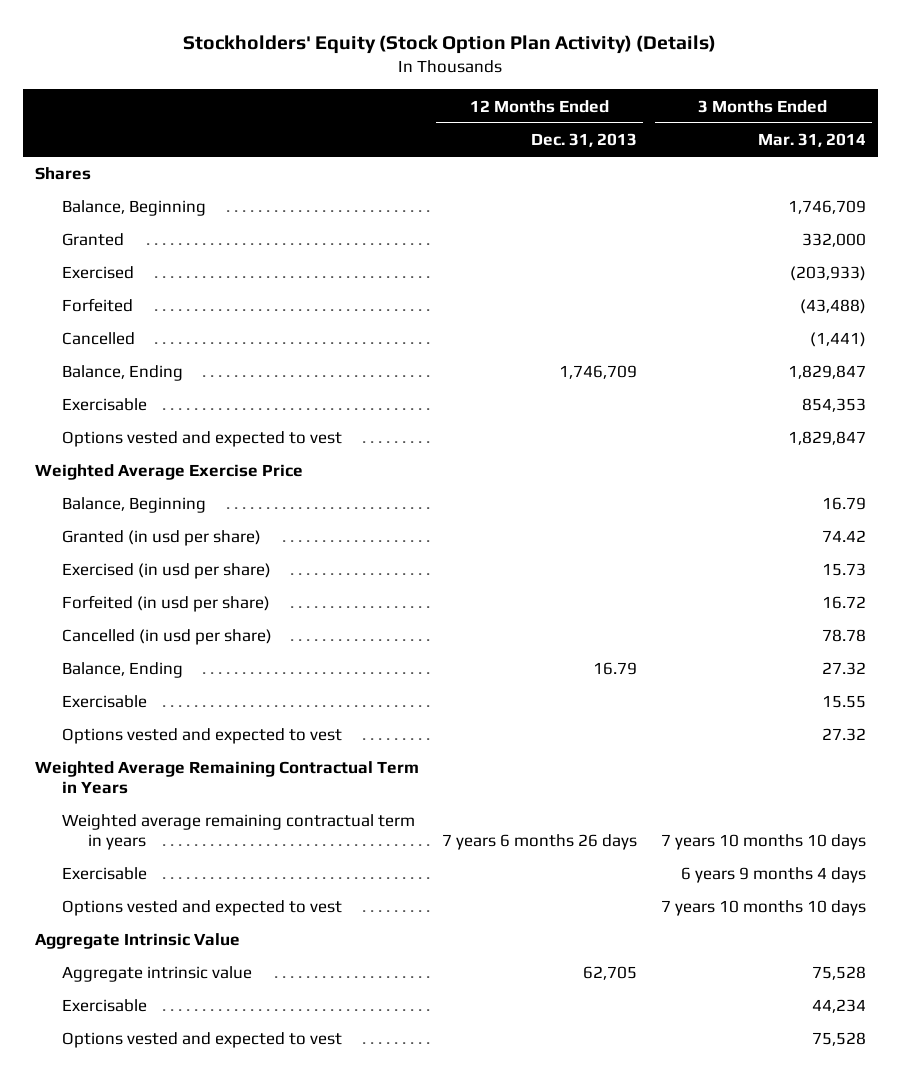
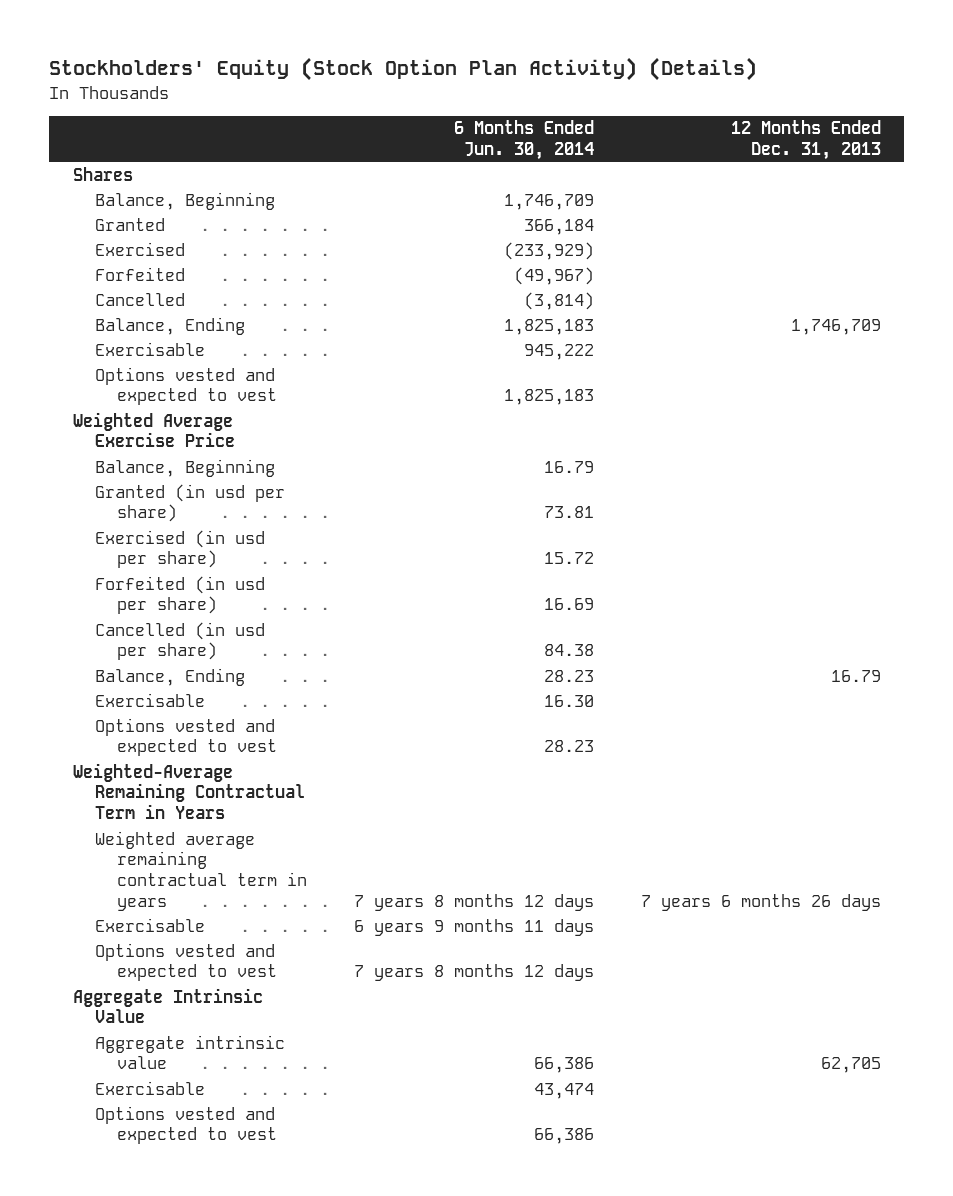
- | 12 Months Ended Dec. 31, 2013 | 3 Months Ended Mar. 31, 2014
+ | 6 Months Ended Jun. 30, 2014 | 12 Months Ended Dec. 31, 2013
- Weighted Average Remaining Contractual Term in Years
+ Weighted-Average Remaining Contractual Term in Years

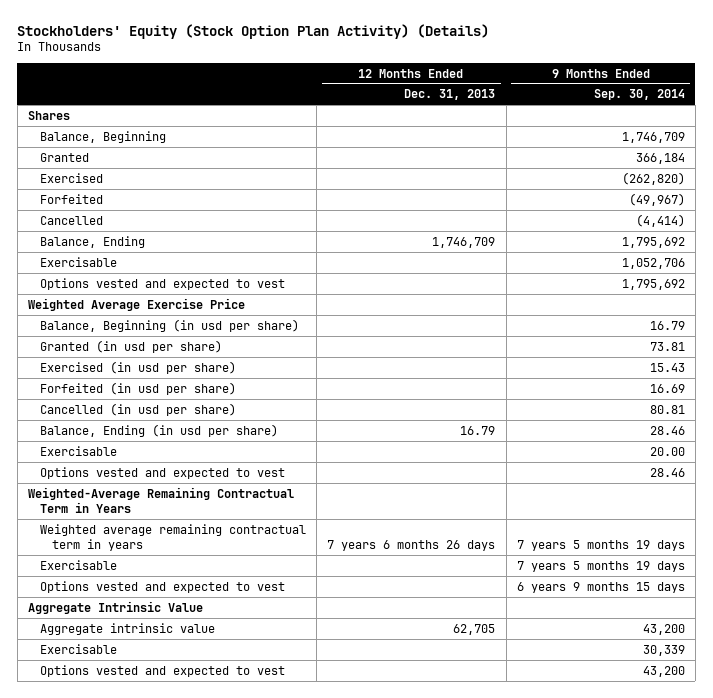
- | 6 Months Ended Jun. 30, 2014 | 12 Months Ended Dec. 31, 2013
+ | 12 Months Ended Dec. 31, 2013 | 9 Months Ended Sep. 30, 2014
- Balance, Beginning | 16.79 |
+ Balance, Beginning (in usd per share) | | 16.79
- Balance, Ending | 28.23 | 16.79
+ Balance, Ending (in usd per share) | 16.79 | 28.46

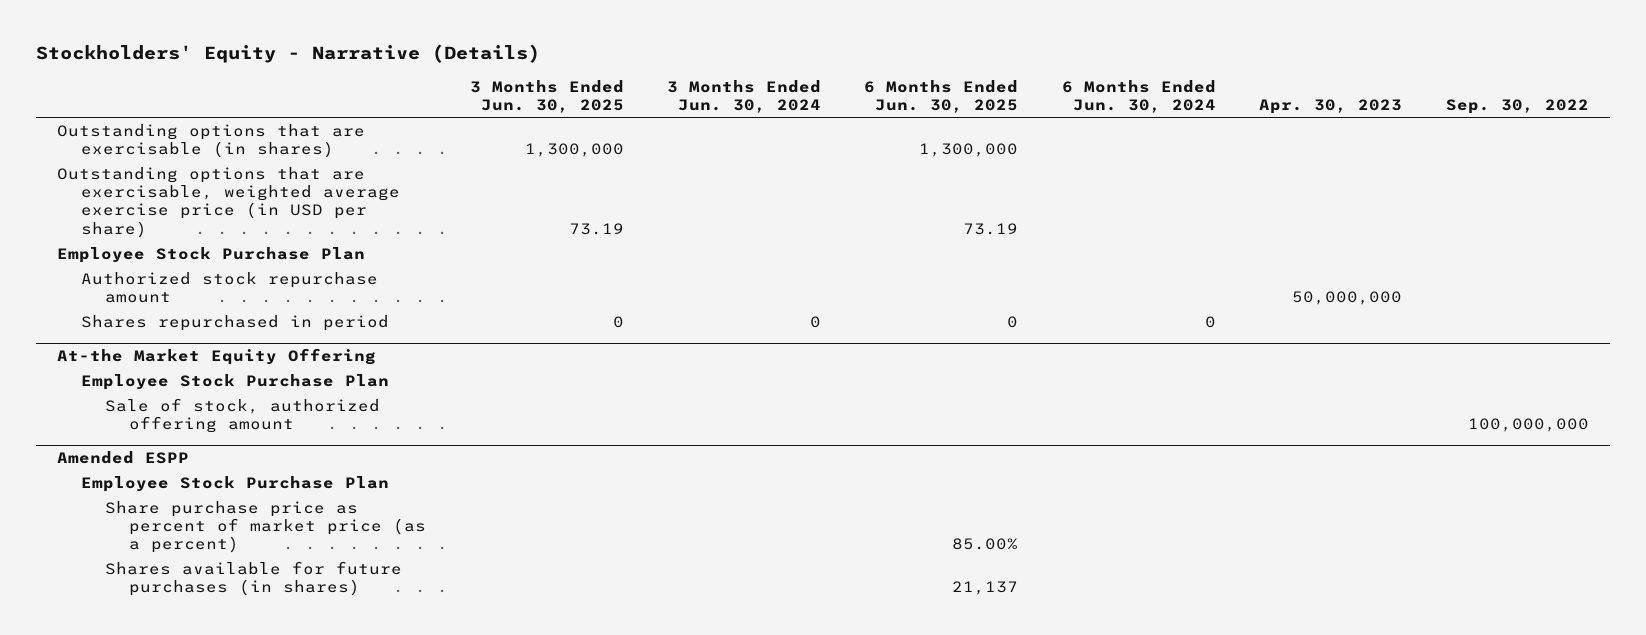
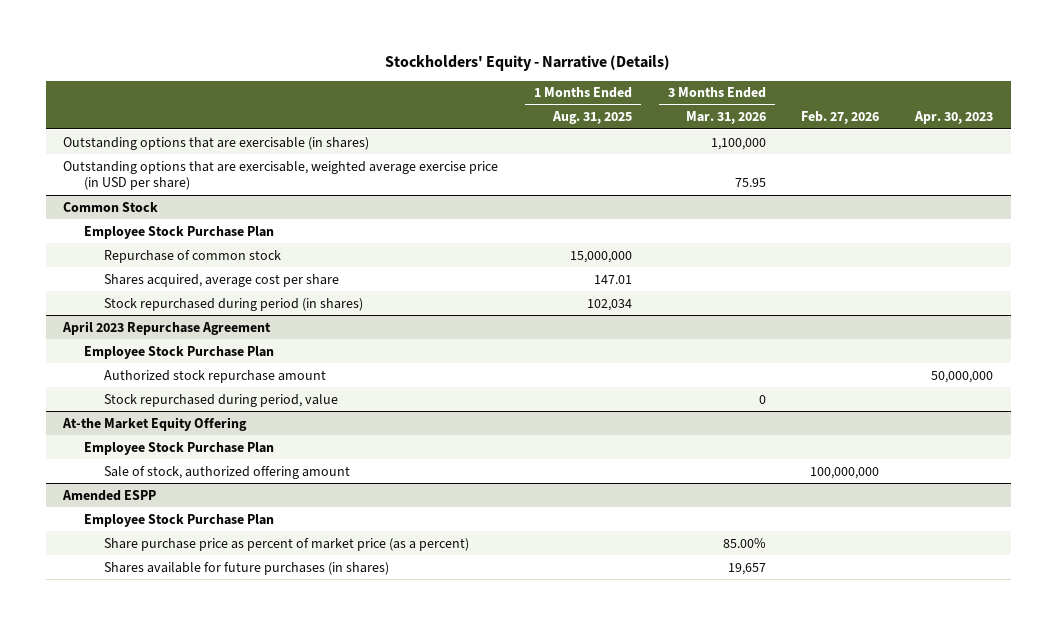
- | 3 Months Ended Jun. 30, 2025 | 3 Months Ended Jun. 30, 2024 | 6 Months Ended Jun. 30, 2025 | 6 Months Ended Jun. 30, 2024 | Apr. 30, 2023 | Sep. 30, 2022
+ | 1 Months Ended Aug. 31, 2025 | 3 Months Ended Mar. 31, 2026 | Feb. 27, 2026 | Apr. 30, 2023
- Employee Stock Purchase Plan
- Authorized stock repurchase amount | | | | | 50,000,000 |
- Shares repurchased in period | 0 | 0 | 0 | 0 | |
+ Common Stock
+ Employee Stock Purchase Plan
+ Repurchase of common stock | 15,000,000 | | |
+ Shares acquired, average cost per share | 147.01 | | |
+ Stock repurchased during period (in shares) | 102,034 | | |
+ April 2023 Repurchase Agreement
+ Employee Stock Purchase Plan
+ Authorized stock repurchase amount | | | | 50,000,000
+ Stock repurchased during period, value | | 0 | |

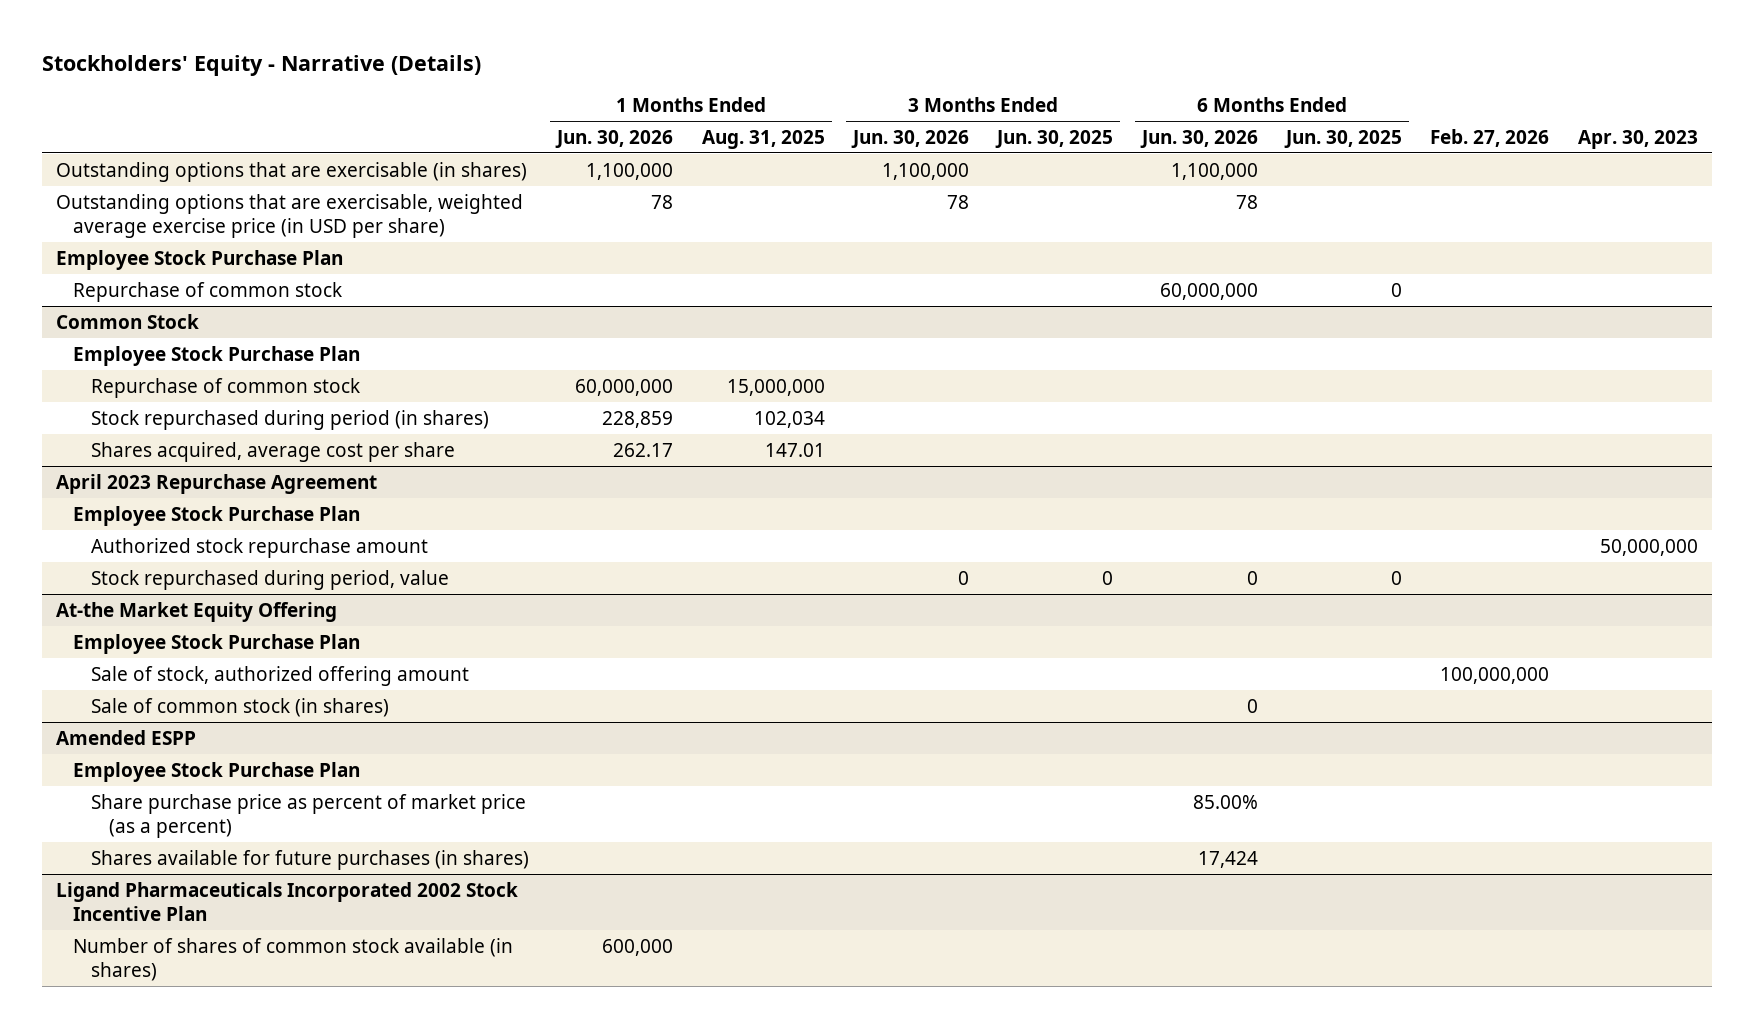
- | 1 Months Ended Aug. 31, 2025 | 3 Months Ended Mar. 31, 2026 | Feb. 27, 2026 | Apr. 30, 2023
+ | 1 Months Ended Jun. 30, 2026 | 1 Months Ended Aug. 31, 2025 | 3 Months Ended Jun. 30, 2026 | 3 Months Ended Jun. 30, 2025 | 6 Months Ended Jun. 30, 2026 | 6 Months Ended Jun. 30, 2025 | Feb. 27, 2026 | Apr. 30, 2023
+ Employee Stock Purchase Plan
+ Repurchase of common stock | | | | | 60,000,000 | 0 | |
@ Common Stock
moved down: Shares acquired, average cost per share | 262.17 | 147.01 | | | | | |
@ At-the Market Equity Offering
+ Sale of common stock (in shares) | | | | | 0 | | |
+ Ligand Pharmaceuticals Incorporated 2002 Stock Incentive Plan
+ Number of shares of common stock available (in shares) | 600,000 | | | | | | |

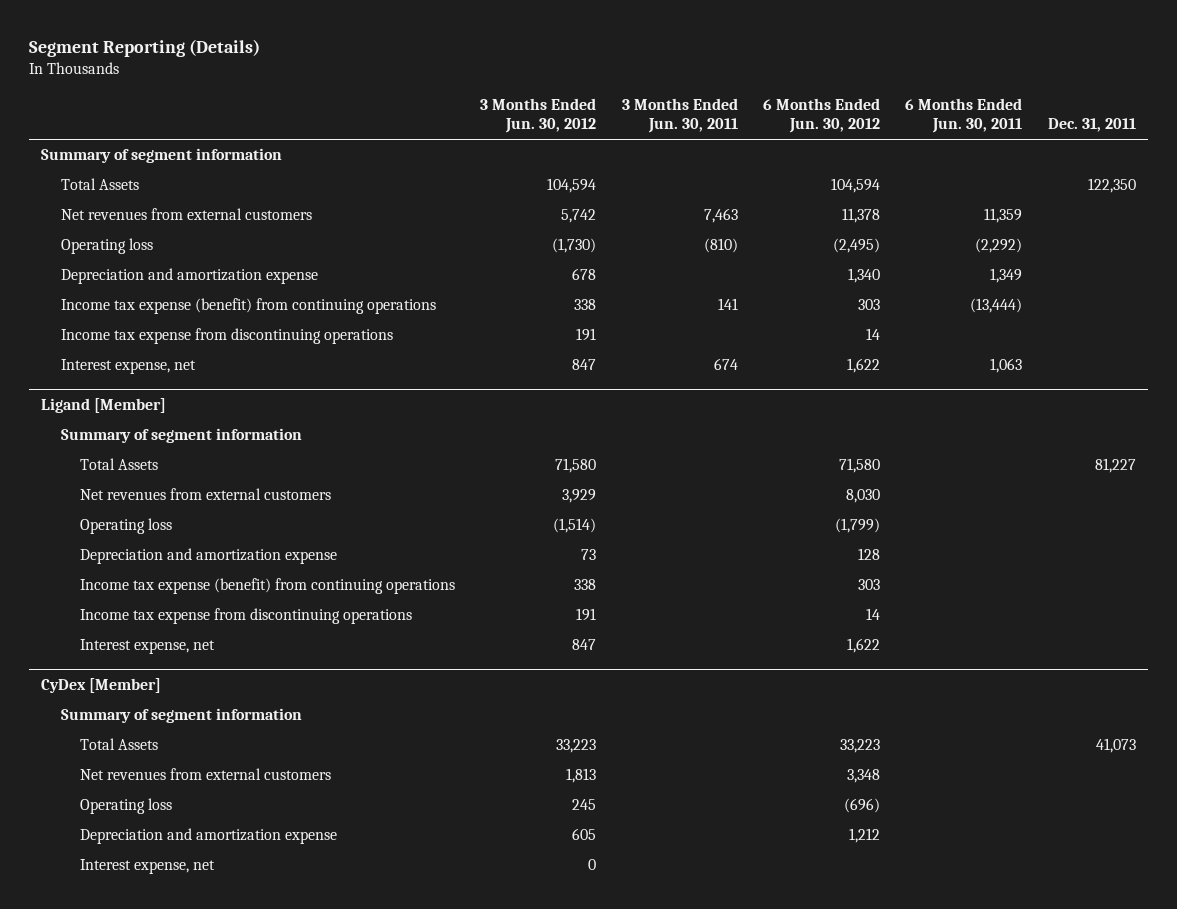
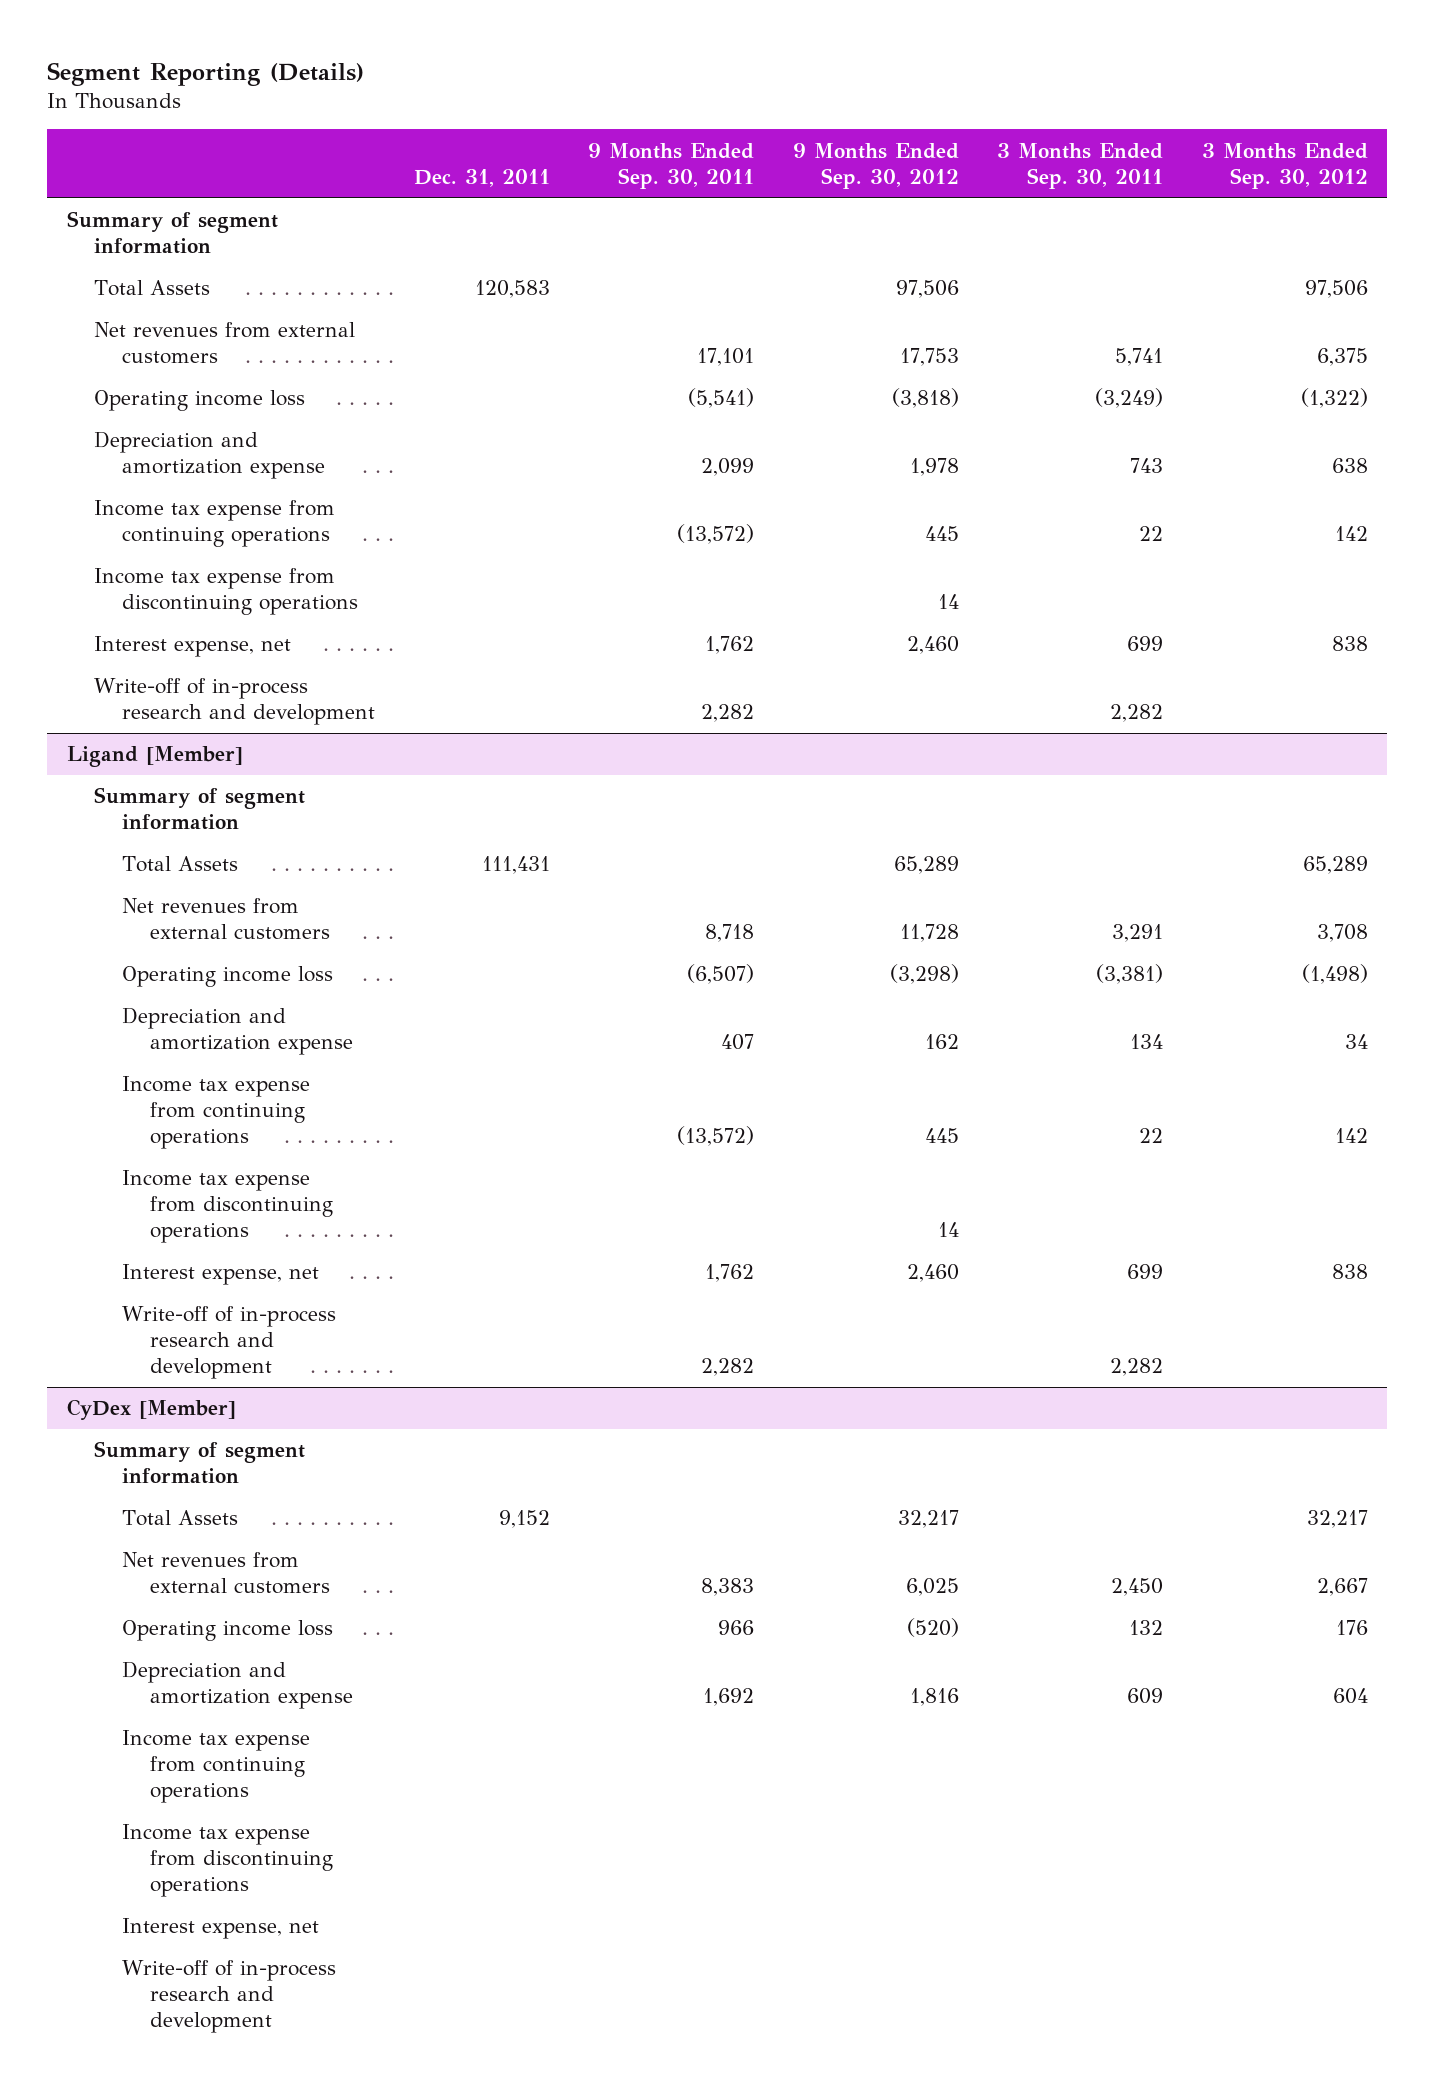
- | 3 Months Ended Jun. 30, 2012 | 3 Months Ended Jun. 30, 2011 | 6 Months Ended Jun. 30, 2012 | 6 Months Ended Jun. 30, 2011 | Dec. 31, 2011
+ | Dec. 31, 2011 | 9 Months Ended Sep. 30, 2011 | 9 Months Ended Sep. 30, 2012 | 3 Months Ended Sep. 30, 2011 | 3 Months Ended Sep. 30, 2012
- Total Assets | 104,594 | | 104,594 | | 122,350
+ Total Assets | 120,583 | | 97,506 | | 97,506
- Operating loss | (1,730) | (810) | (2,495) | (2,292) |
+ Operating income loss | | (5,541) | (3,818) | (3,249) | (1,322)
- Income tax expense (benefit) from continuing operations | 338 | 141 | 303 | (13,444) |
+ Income tax expense from continuing operations | | (13,572) | 445 | 22 | 142
+ Write-off of in-process research and development | | 2,282 | | 2,282 |
@ Ligand [Member]
- Total Assets | 71,580 | | 71,580 | | 81,227
+ Total Assets | 111,431 | | 65,289 | | 65,289
- Operating loss | (1,514) | | (1,799) | |
+ Operating income loss | | (6,507) | (3,298) | (3,381) | (1,498)
- Income tax expense (benefit) from continuing operations | 338 | | 303 | |
+ Income tax expense from continuing operations | | (13,572) | 445 | 22 | 142
+ Write-off of in-process research and development | | 2,282 | | 2,282 |
@ CyDex [Member]
- Total Assets | 33,223 | | 33,223 | | 41,073
+ Total Assets | 9,152 | | 32,217 | | 32,217
- Operating loss | 245 | | (696) | |
+ Operating income loss | | 966 | (520) | 132 | 176
+ Income tax expense from continuing operations
+ Income tax expense from discontinuing operations
+ Write-off of in-process research and development

